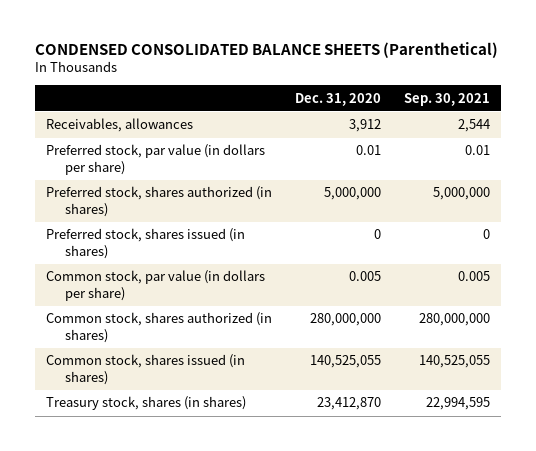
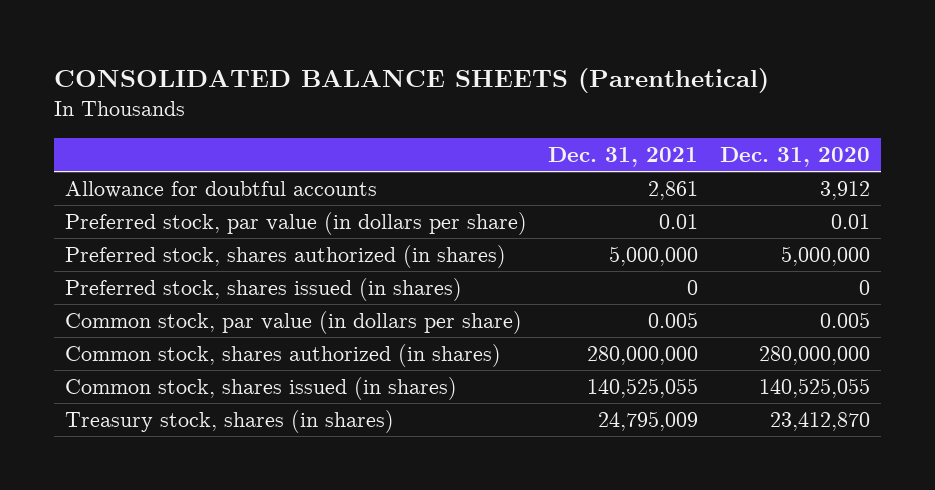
- CONDENSED CONSOLIDATED BALANCE SHEETS (Parenthetical)
+ CONSOLIDATED BALANCE SHEETS (Parenthetical)
- | Dec. 31, 2020 | Sep. 30, 2021
+ | Dec. 31, 2021 | Dec. 31, 2020
- Receivables, allowances | 3,912 | 2,544
+ Allowance for doubtful accounts | 2,861 | 3,912

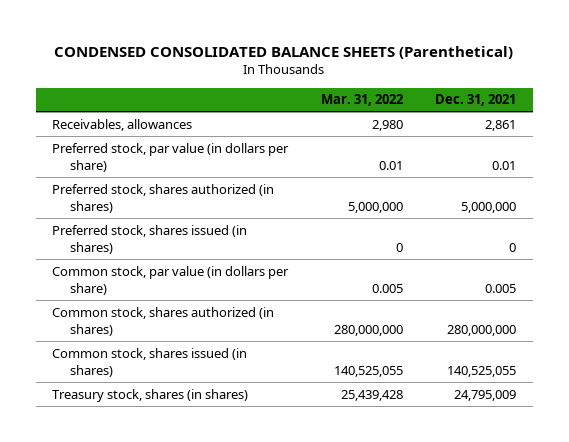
- CONSOLIDATED BALANCE SHEETS (Parenthetical)
+ CONDENSED CONSOLIDATED BALANCE SHEETS (Parenthetical)
- | Dec. 31, 2021 | Dec. 31, 2020
+ | Mar. 31, 2022 | Dec. 31, 2021
- Allowance for doubtful accounts | 2,861 | 3,912
+ Receivables, allowances | 2,980 | 2,861

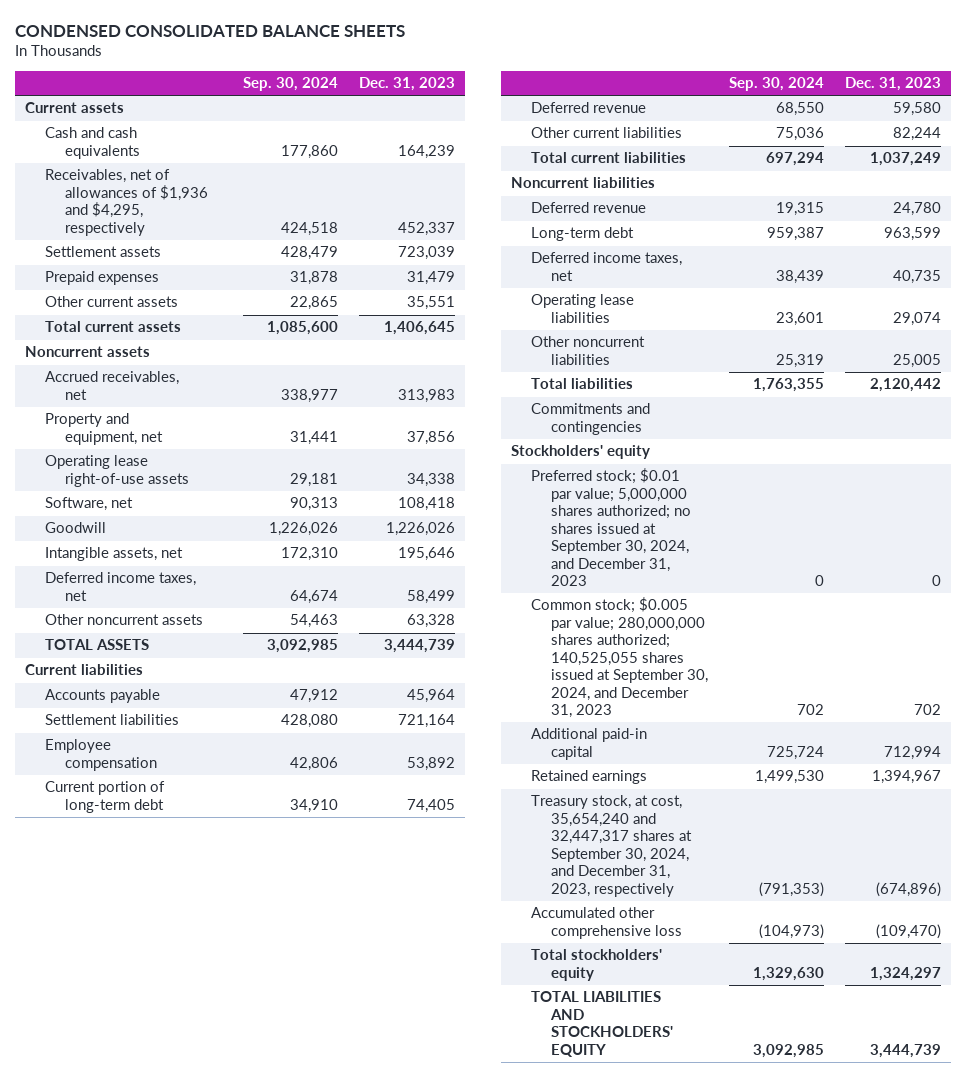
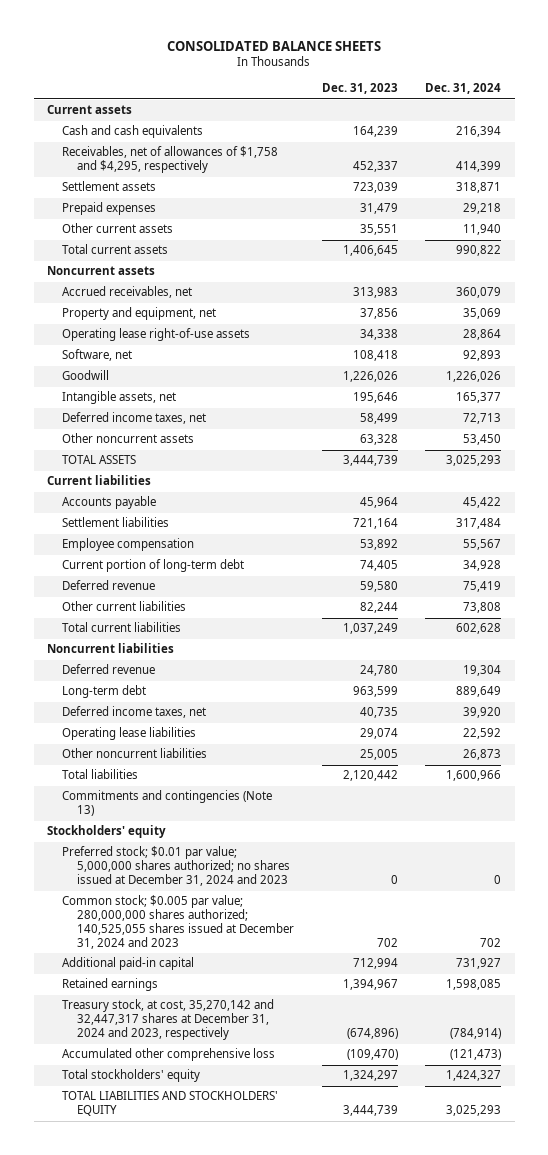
- CONDENSED CONSOLIDATED BALANCE SHEETS
+ CONSOLIDATED BALANCE SHEETS
- | Sep. 30, 2024 | Dec. 31, 2023
+ | Dec. 31, 2023 | Dec. 31, 2024
- Receivables, net of allowances of $1,936 and $4,295, respectively | 424,518 | 452,337
+ Receivables, net of allowances of $1,758 and $4,295, respectively | 452,337 | 414,399
- Commitments and contingencies
+ Commitments and contingencies (Note 13)
- Preferred stock; $0.01 par value; 5,000,000 shares authorized; no shares issued at September 30, 2024, and December 31, 2023 | 0 | 0
- Common stock; $0.005 par value; 280,000,000 shares authorized; 140,525,055 shares issued at September 30, 2024, and December 31, 2023 | 702 | 702
+ Preferred stock; $0.01 par value; 5,000,000 shares authorized; no shares issued at December 31, 2024 and 2023 | 0 | 0
+ Common stock; $0.005 par value; 280,000,000 shares authorized; 140,525,055 shares issued at December 31, 2024 and 2023 | 702 | 702
- Treasury stock, at cost, 35,654,240 and 32,447,317 shares at September 30, 2024, and December 31, 2023, respectively | (791,353) | (674,896)
+ Treasury stock, at cost, 35,270,142 and 32,447,317 shares at December 31, 2024 and 2023, respectively | (674,896) | (784,914)

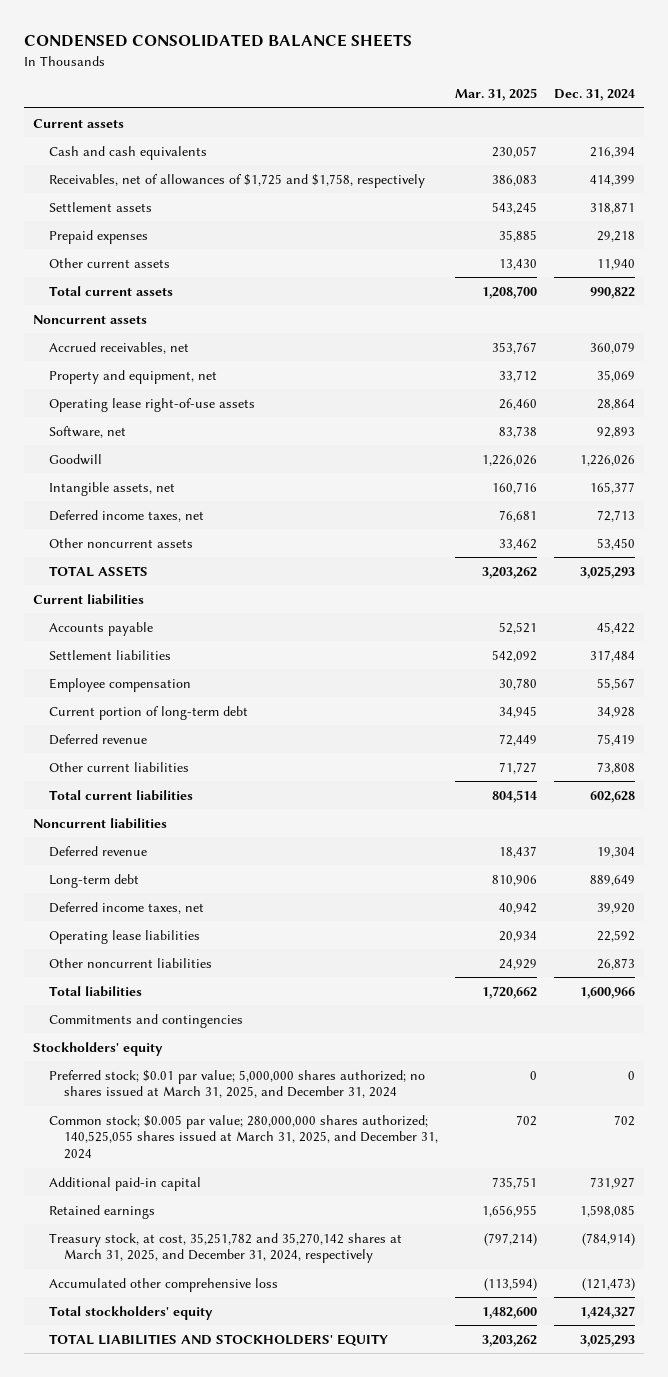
- CONSOLIDATED BALANCE SHEETS
+ CONDENSED CONSOLIDATED BALANCE SHEETS
- | Dec. 31, 2023 | Dec. 31, 2024
+ | Mar. 31, 2025 | Dec. 31, 2024
- Receivables, net of allowances of $1,758 and $4,295, respectively | 452,337 | 414,399
+ Receivables, net of allowances of $1,725 and $1,758, respectively | 386,083 | 414,399
- Commitments and contingencies (Note 13)
+ Commitments and contingencies
- Preferred stock; $0.01 par value; 5,000,000 shares authorized; no shares issued at December 31, 2024 and 2023 | 0 | 0
- Common stock; $0.005 par value; 280,000,000 shares authorized; 140,525,055 shares issued at December 31, 2024 and 2023 | 702 | 702
+ Preferred stock; $0.01 par value; 5,000,000 shares authorized; no shares issued at March 31, 2025, and December 31, 2024 | 0 | 0
+ Common stock; $0.005 par value; 280,000,000 shares authorized; 140,525,055 shares issued at March 31, 2025, and December 31, 2024 | 702 | 702
- Treasury stock, at cost, 35,270,142 and 32,447,317 shares at December 31, 2024 and 2023, respectively | (674,896) | (784,914)
+ Treasury stock, at cost, 35,251,782 and 35,270,142 shares at March 31, 2025, and December 31, 2024, respectively | (797,214) | (784,914)

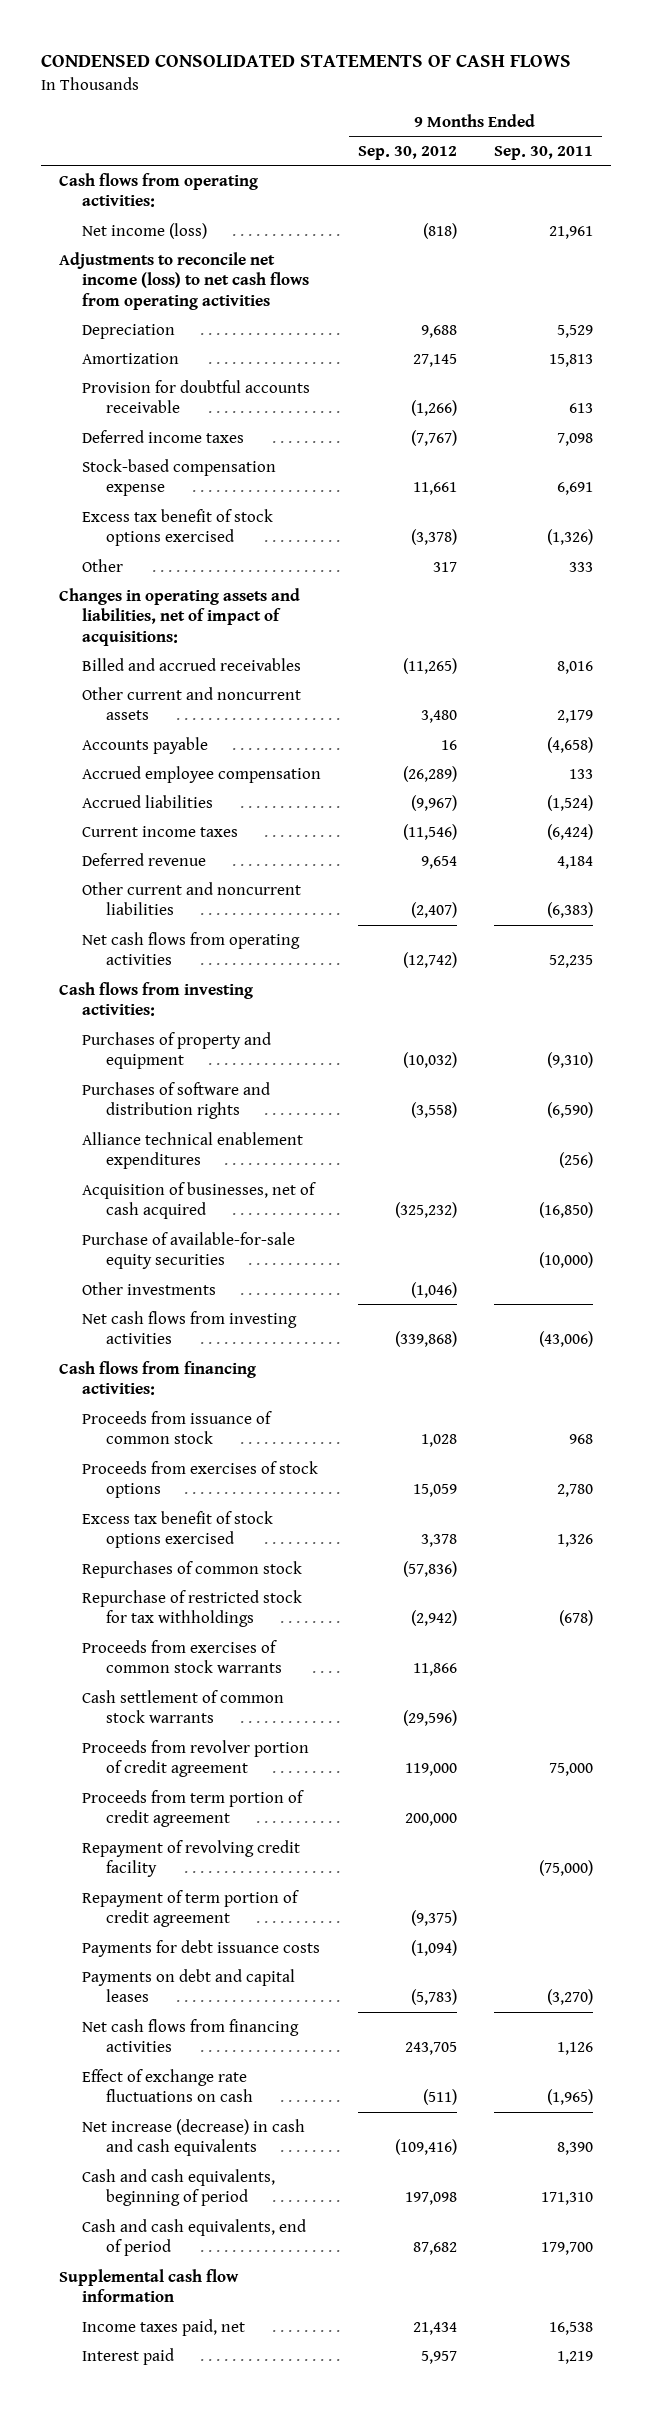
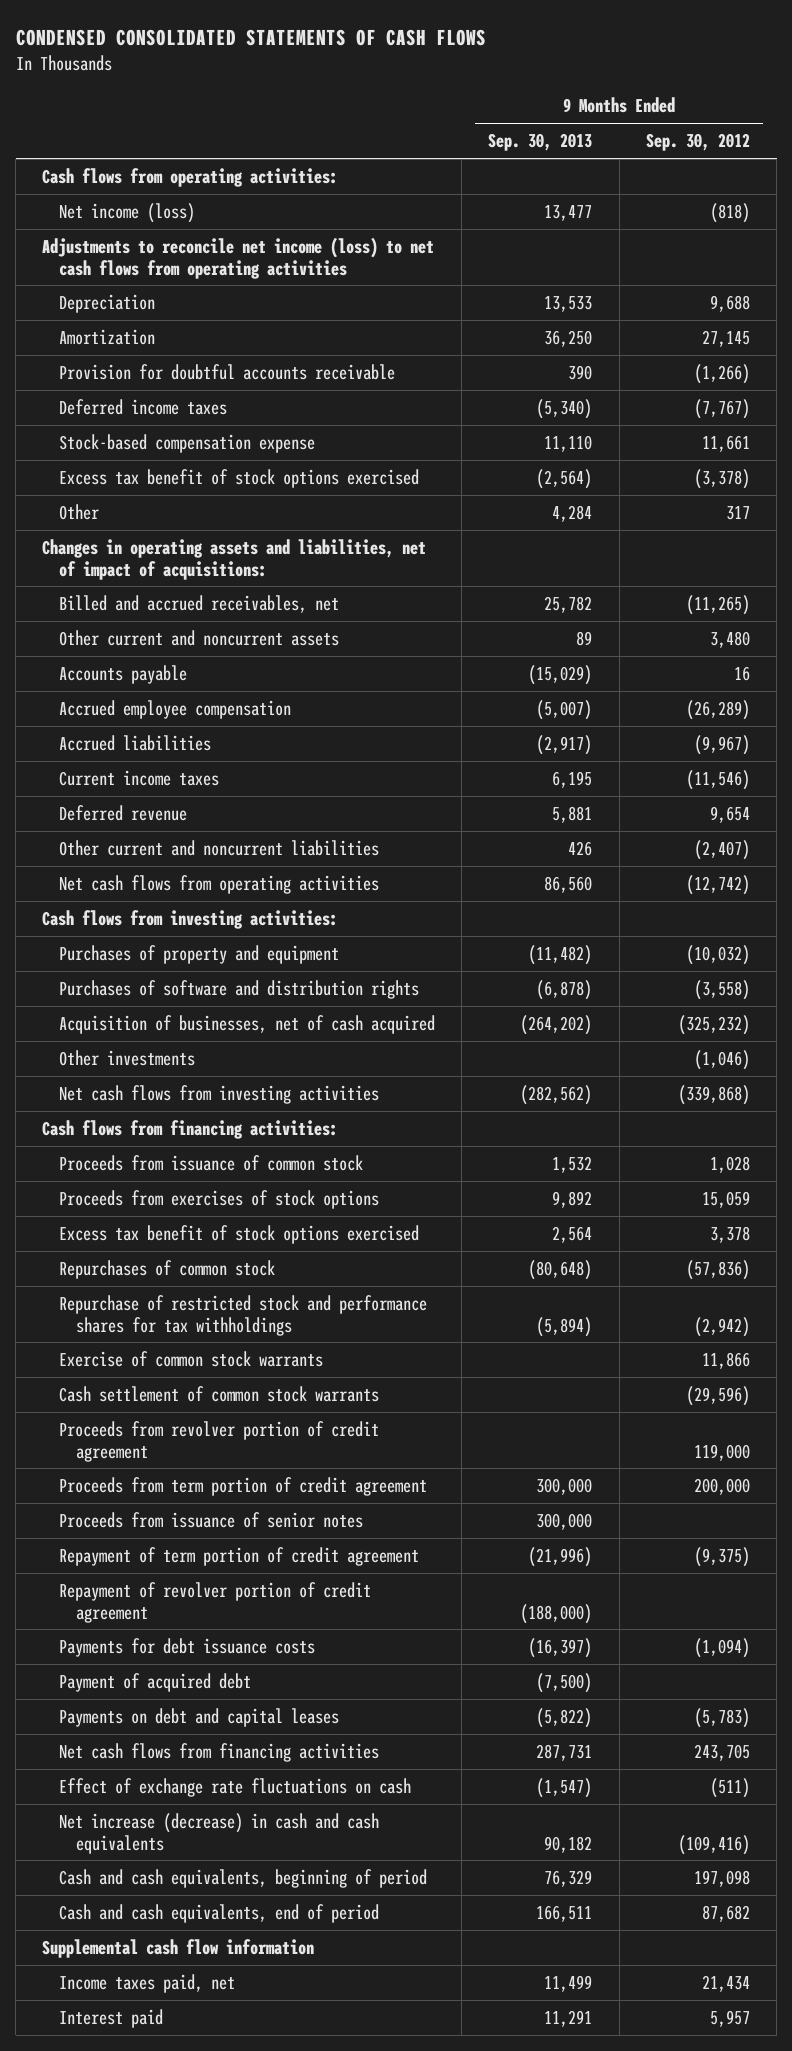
- | 9 Months Ended Sep. 30, 2012 | 9 Months Ended Sep. 30, 2011
+ | 9 Months Ended Sep. 30, 2013 | 9 Months Ended Sep. 30, 2012
- Billed and accrued receivables | (11,265) | 8,016
+ Billed and accrued receivables, net | 25,782 | (11,265)
- Alliance technical enablement expenditures | | (256)
- Purchase of available-for-sale equity securities | | (10,000)
- Repurchase of restricted stock for tax withholdings | (2,942) | (678)
- Proceeds from exercises of common stock warrants | 11,866 |
+ Repurchase of restricted stock and performance shares for tax withholdings | (5,894) | (2,942)
+ Exercise of common stock warrants | | 11,866
- Repayment of revolving credit facility | | (75,000)
+ Proceeds from issuance of senior notes | 300,000 |
+ Repayment of revolver portion of credit agreement | (188,000) |
+ Payment of acquired debt | (7,500) |

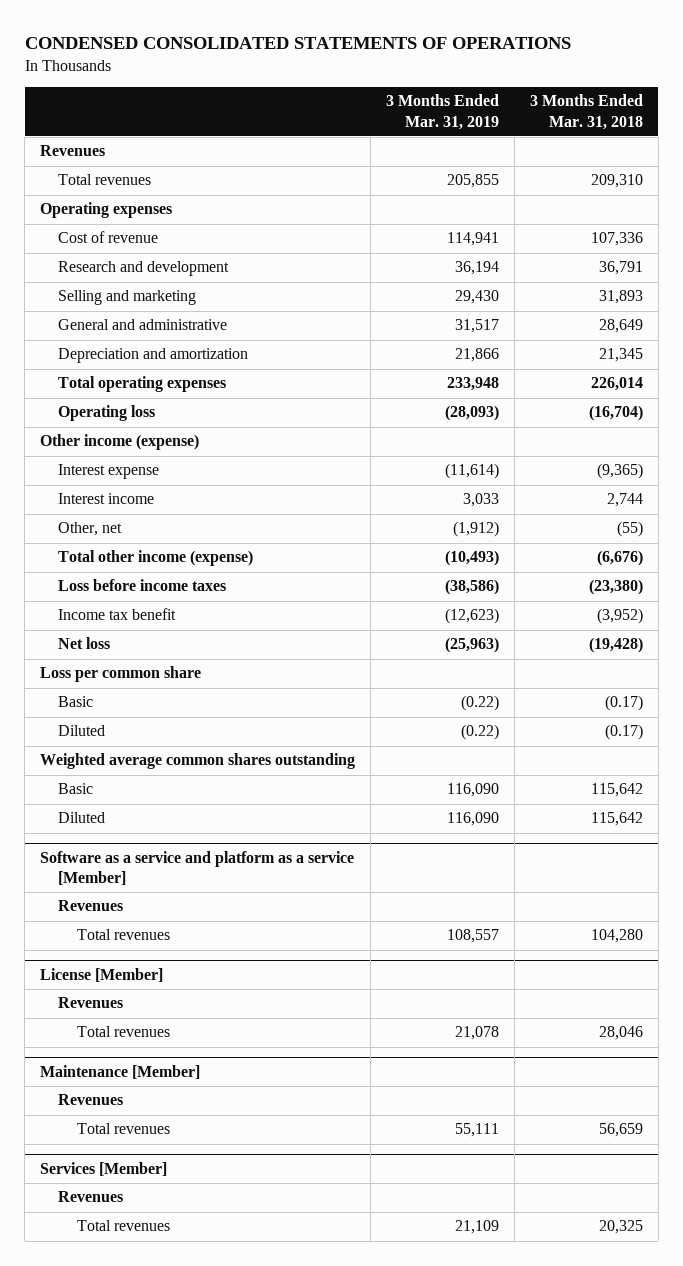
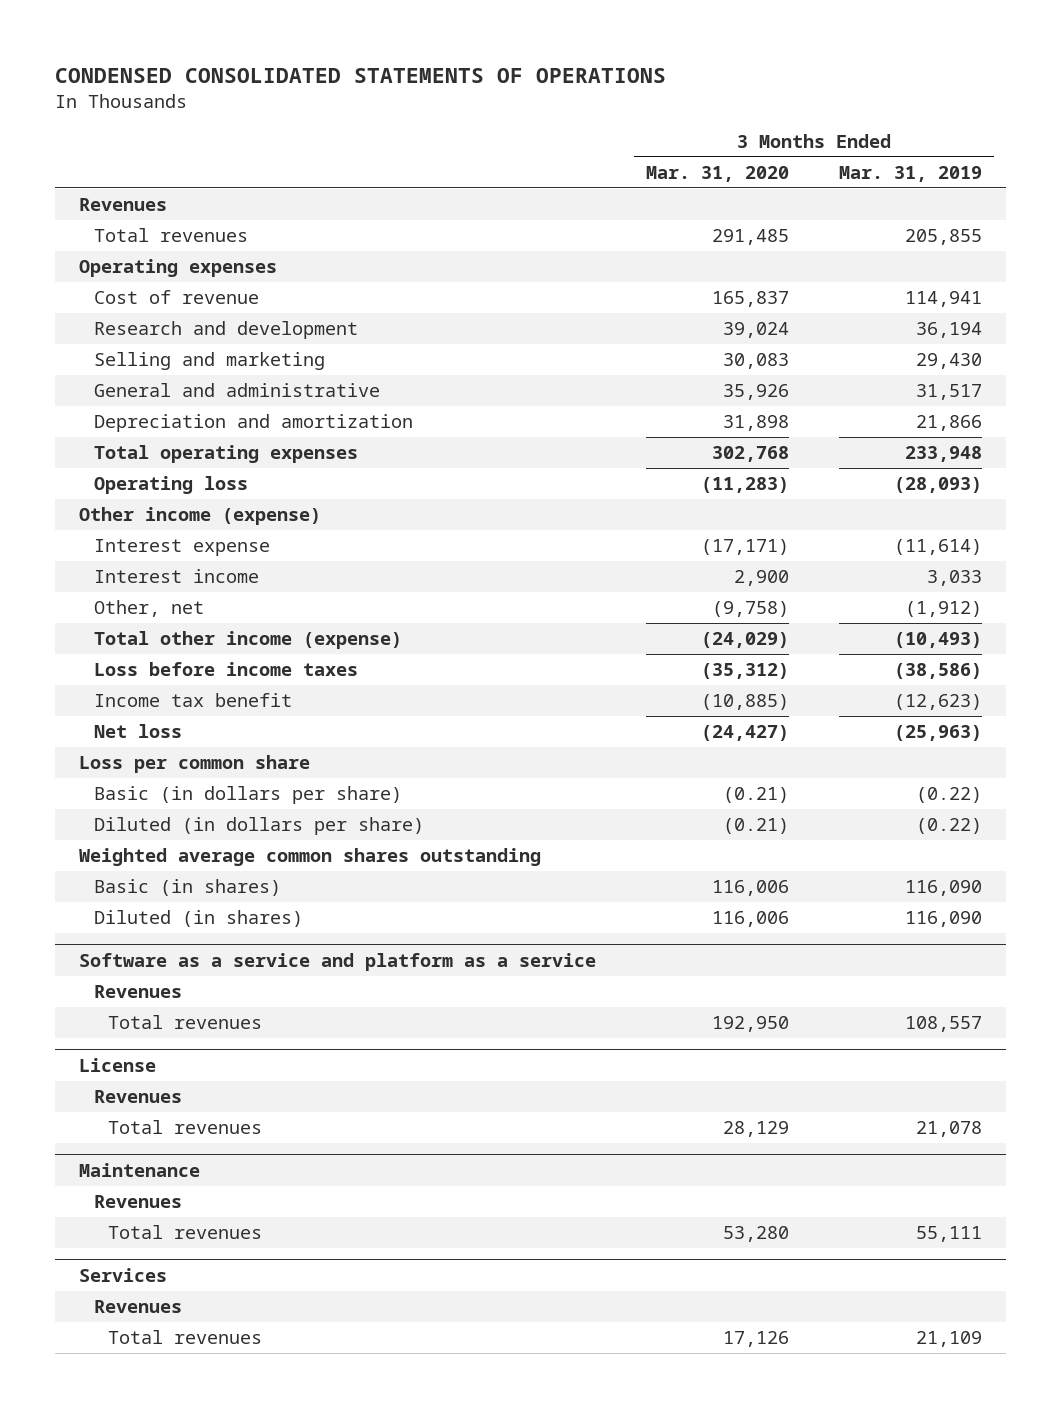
- | 3 Months Ended Mar. 31, 2019 | 3 Months Ended Mar. 31, 2018
+ | 3 Months Ended Mar. 31, 2020 | 3 Months Ended Mar. 31, 2019
- Basic | (0.22) | (0.17)
- Diluted | (0.22) | (0.17)
+ Basic (in dollars per share) | (0.21) | (0.22)
+ Diluted (in dollars per share) | (0.21) | (0.22)
- Basic | 116,090 | 115,642
- Diluted | 116,090 | 115,642
- Software as a service and platform as a service [Member]
+ Basic (in shares) | 116,006 | 116,090
+ Diluted (in shares) | 116,006 | 116,090
+ Software as a service and platform as a service
- License [Member]
+ License
- Maintenance [Member]
+ Maintenance
- Services [Member]
+ Services

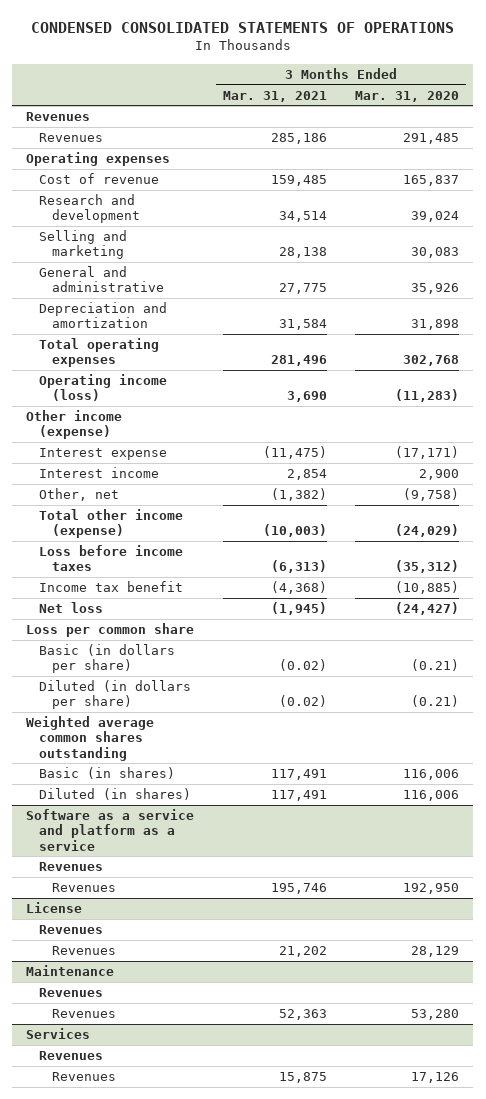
- | 3 Months Ended Mar. 31, 2020 | 3 Months Ended Mar. 31, 2019
+ | 3 Months Ended Mar. 31, 2021 | 3 Months Ended Mar. 31, 2020
- Total revenues | 291,485 | 205,855
+ Revenues | 285,186 | 291,485
- Operating loss | (11,283) | (28,093)
+ Operating income (loss) | 3,690 | (11,283)
@ Software as a service and platform as a service
- Total revenues | 192,950 | 108,557
+ Revenues | 195,746 | 192,950
@ License
- Total revenues | 28,129 | 21,078
+ Revenues | 21,202 | 28,129
@ Maintenance
- Total revenues | 53,280 | 55,111
+ Revenues | 52,363 | 53,280
@ Services
- Total revenues | 17,126 | 21,109
+ Revenues | 15,875 | 17,126

